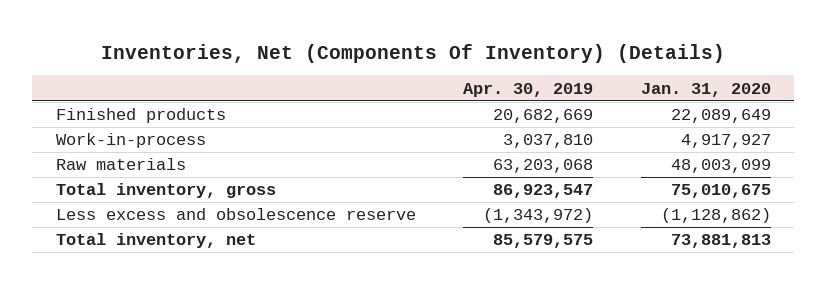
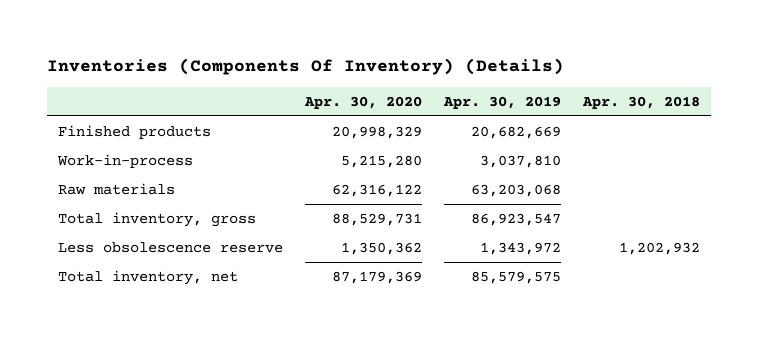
- Inventories, Net (Components Of Inventory) (Details)
+ Inventories (Components Of Inventory) (Details)
- | Apr. 30, 2019 | Jan. 31, 2020
+ | Apr. 30, 2020 | Apr. 30, 2019 | Apr. 30, 2018
- Less excess and obsolescence reserve | (1,343,972) | (1,128,862)
+ Less obsolescence reserve | 1,350,362 | 1,343,972 | 1,202,932

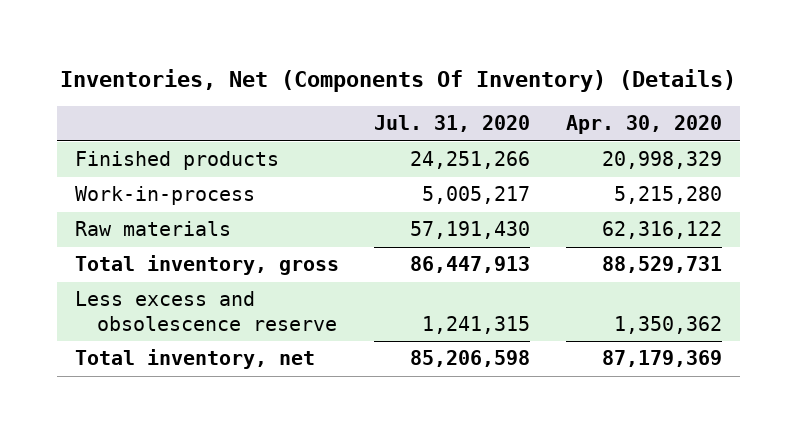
- Inventories (Components Of Inventory) (Details)
+ Inventories, Net (Components Of Inventory) (Details)
- | Apr. 30, 2020 | Apr. 30, 2019 | Apr. 30, 2018
+ | Jul. 31, 2020 | Apr. 30, 2020
- Less obsolescence reserve | 1,350,362 | 1,343,972 | 1,202,932
+ Less excess and obsolescence reserve | 1,241,315 | 1,350,362

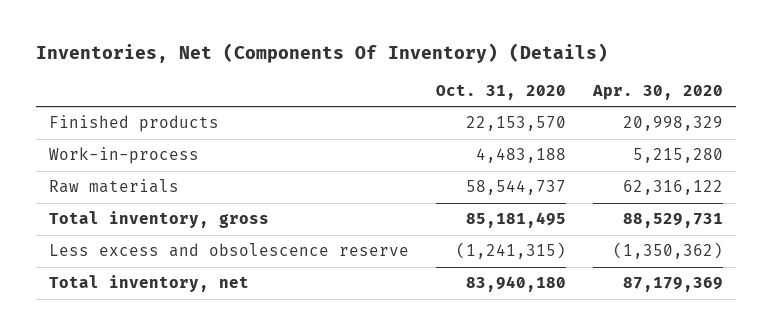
- | Jul. 31, 2020 | Apr. 30, 2020
+ | Oct. 31, 2020 | Apr. 30, 2020
- Less excess and obsolescence reserve | 1,241,315 | 1,350,362
+ Less excess and obsolescence reserve | (1,241,315) | (1,350,362)

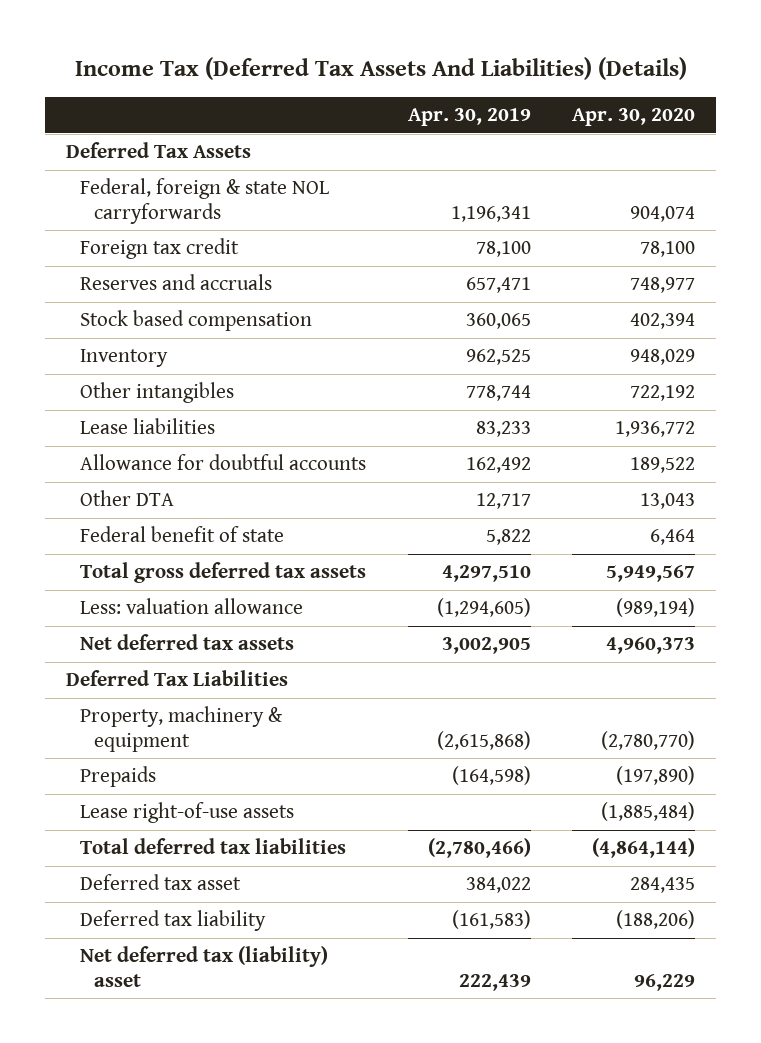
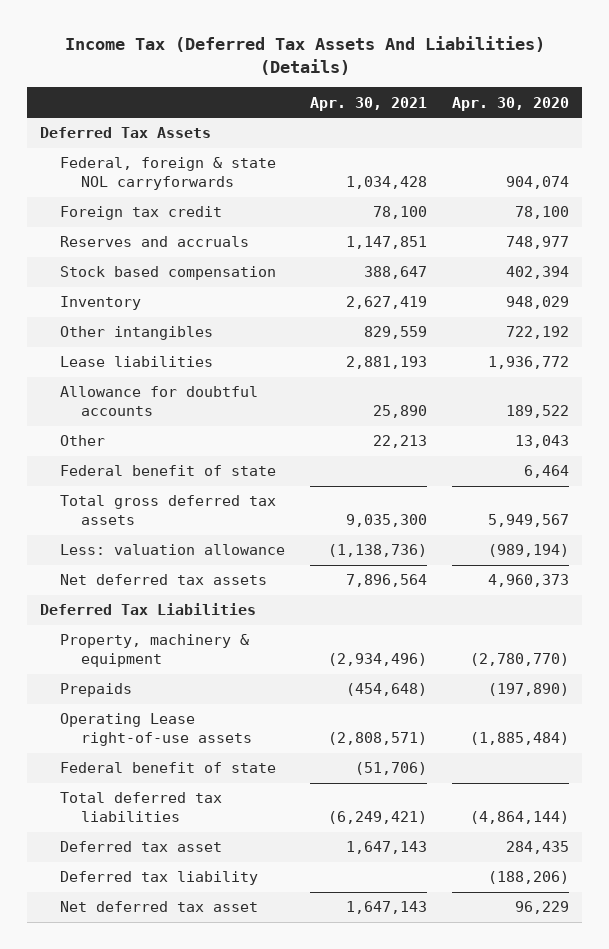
- | Apr. 30, 2019 | Apr. 30, 2020
+ | Apr. 30, 2021 | Apr. 30, 2020
- Other DTA | 12,717 | 13,043
+ Other | 22,213 | 13,043
- Lease right-of-use assets | | (1,885,484)
+ Operating Lease right-of-use assets | (2,808,571) | (1,885,484)
+ Federal benefit of state | (51,706) |
- Net deferred tax (liability) asset | 222,439 | 96,229
+ Net deferred tax asset | 1,647,143 | 96,229

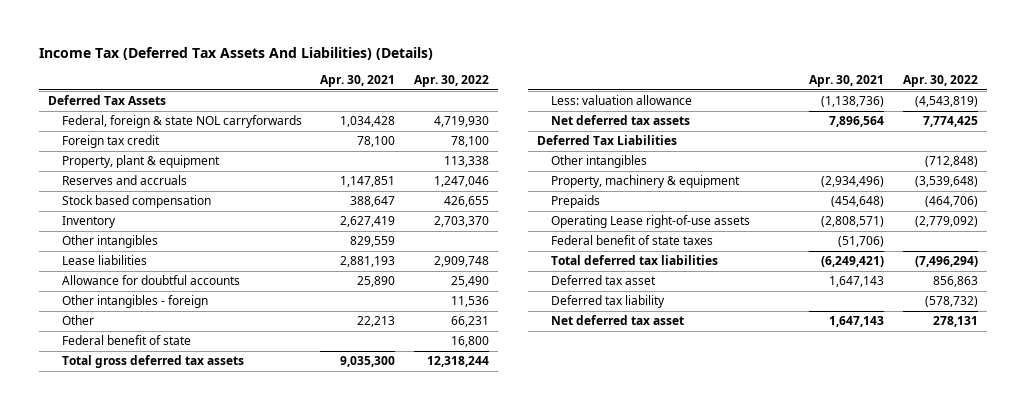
- | Apr. 30, 2021 | Apr. 30, 2020
+ | Apr. 30, 2021 | Apr. 30, 2022
+ Property, plant & equipment | | 113,338
+ Other intangibles - foreign | | 11,536
+ Other intangibles | | (712,848)
- Federal benefit of state | (51,706) |
+ Federal benefit of state taxes | (51,706) |

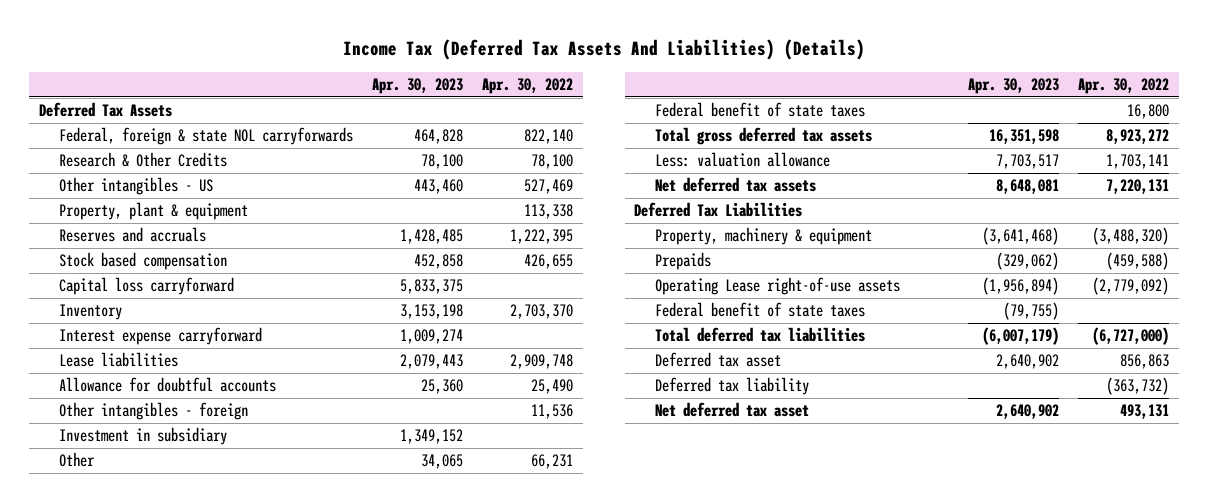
- | Apr. 30, 2021 | Apr. 30, 2022
+ | Apr. 30, 2023 | Apr. 30, 2022
- Federal, foreign & state NOL carryforwards | 1,034,428 | 4,719,930
- Foreign tax credit | 78,100 | 78,100
+ Federal, foreign & state NOL carryforwards | 464,828 | 822,140
+ Research & Other Credits | 78,100 | 78,100
+ Other intangibles - US | 443,460 | 527,469
- Reserves and accruals | 1,147,851 | 1,247,046
+ Reserves and accruals | 1,428,485 | 1,222,395
+ Capital loss carryforward | 5,833,375 |
- Other intangibles | 829,559 |
+ Interest expense carryforward | 1,009,274 |
+ Investment in subsidiary | 1,349,152 |
- Federal benefit of state | | 16,800
- Total gross deferred tax assets | 9,035,300 | 12,318,244
- Less: valuation allowance | (1,138,736) | (4,543,819)
- Net deferred tax assets | 7,896,564 | 7,774,425
+ Federal benefit of state taxes | | 16,800
+ Total gross deferred tax assets | 16,351,598 | 8,923,272
+ Less: valuation allowance | 7,703,517 | 1,703,141
+ Net deferred tax assets | 8,648,081 | 7,220,131
- Other intangibles | | (712,848)
- Property, machinery & equipment | (2,934,496) | (3,539,648)
- Prepaids | (454,648) | (464,706)
+ Property, machinery & equipment | (3,641,468) | (3,488,320)
+ Prepaids | (329,062) | (459,588)
- Total deferred tax liabilities | (6,249,421) | (7,496,294)
+ Total deferred tax liabilities | (6,007,179) | (6,727,000)
- Deferred tax liability | | (578,732)
- Net deferred tax asset | 1,647,143 | 278,131
+ Deferred tax liability | | (363,732)
+ Net deferred tax asset | 2,640,902 | 493,131

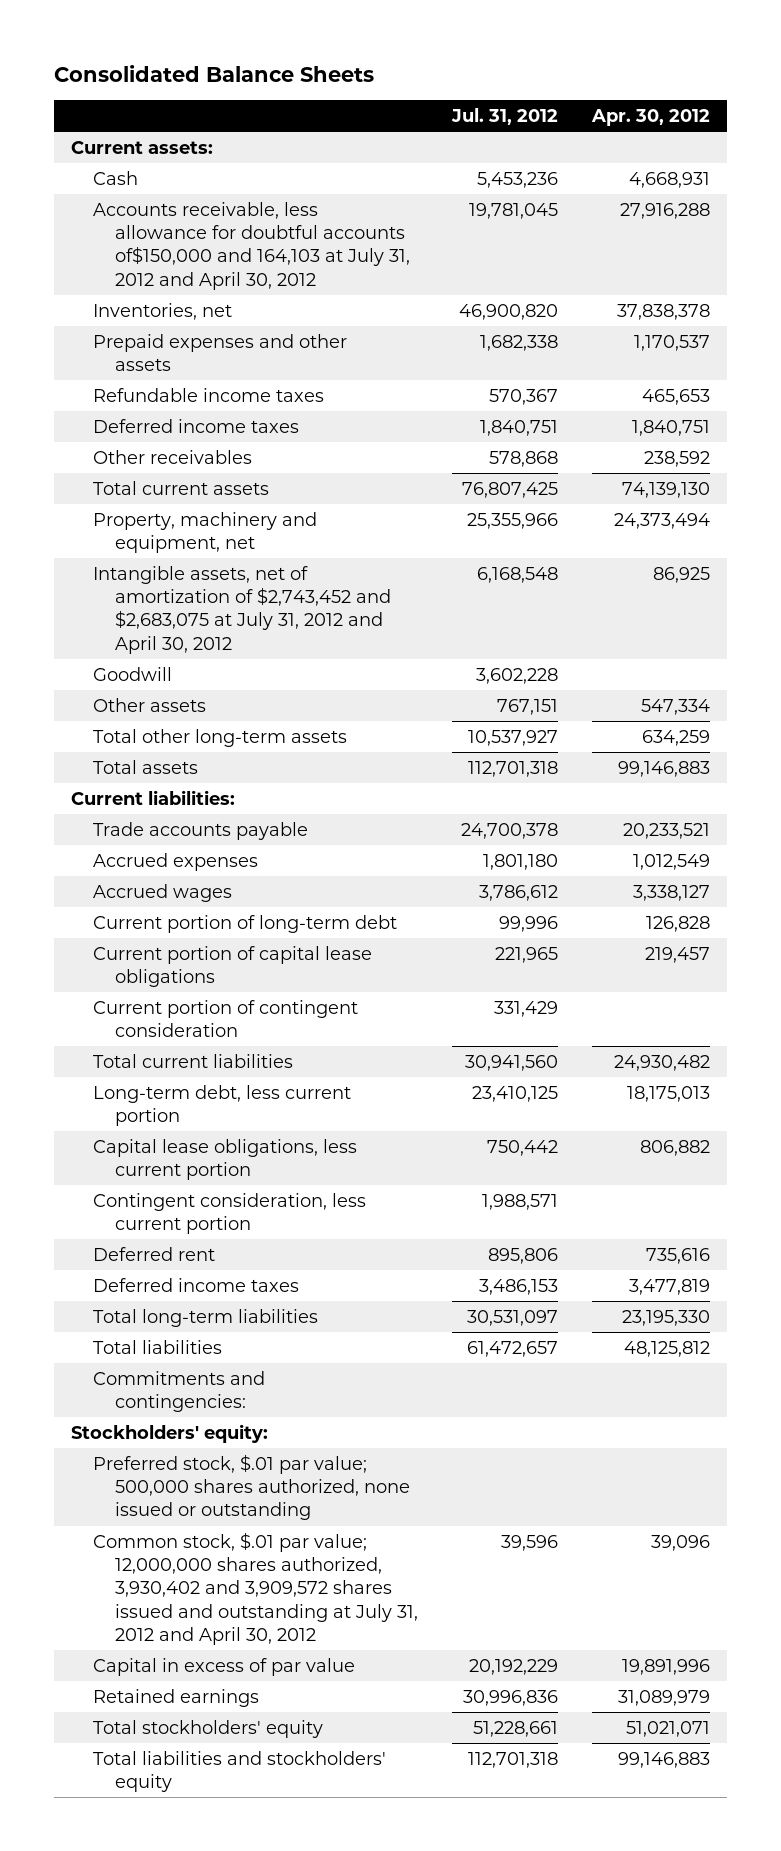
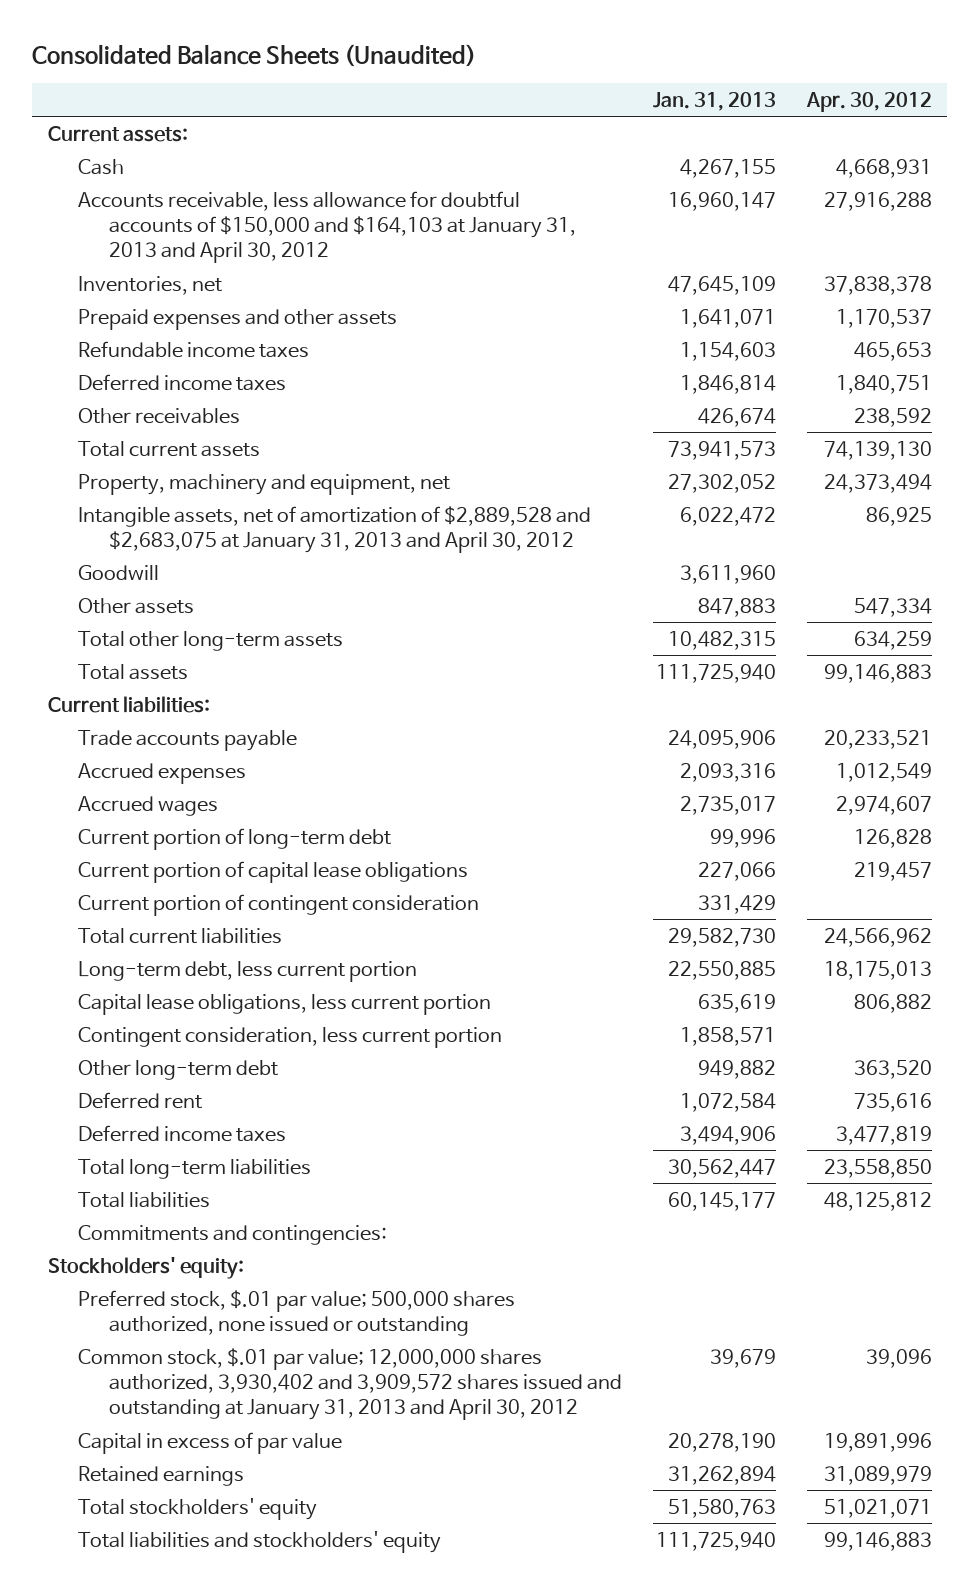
- Consolidated Balance Sheets
+ Consolidated Balance Sheets (Unaudited)
- | Jul. 31, 2012 | Apr. 30, 2012
+ | Jan. 31, 2013 | Apr. 30, 2012
- Accounts receivable, less allowance for doubtful accounts of$150,000 and 164,103 at July 31, 2012 and April 30, 2012 | 19,781,045 | 27,916,288
+ Accounts receivable, less allowance for doubtful accounts of $150,000 and $164,103 at January 31, 2013 and April 30, 2012 | 16,960,147 | 27,916,288
- Intangible assets, net of amortization of $2,743,452 and $2,683,075 at July 31, 2012 and April 30, 2012 | 6,168,548 | 86,925
+ Intangible assets, net of amortization of $2,889,528 and $2,683,075 at January 31, 2013 and April 30, 2012 | 6,022,472 | 86,925
- Accrued wages | 3,786,612 | 3,338,127
+ Accrued wages | 2,735,017 | 2,974,607
- Total current liabilities | 30,941,560 | 24,930,482
+ Total current liabilities | 29,582,730 | 24,566,962
+ Other long-term debt | 949,882 | 363,520
- Total long-term liabilities | 30,531,097 | 23,195,330
+ Total long-term liabilities | 30,562,447 | 23,558,850
- Common stock, $.01 par value; 12,000,000 shares authorized, 3,930,402 and 3,909,572 shares issued and outstanding at July 31, 2012 and April 30, 2012 | 39,596 | 39,096
+ Common stock, $.01 par value; 12,000,000 shares authorized, 3,930,402 and 3,909,572 shares issued and outstanding at January 31, 2013 and April 30, 2012 | 39,679 | 39,096

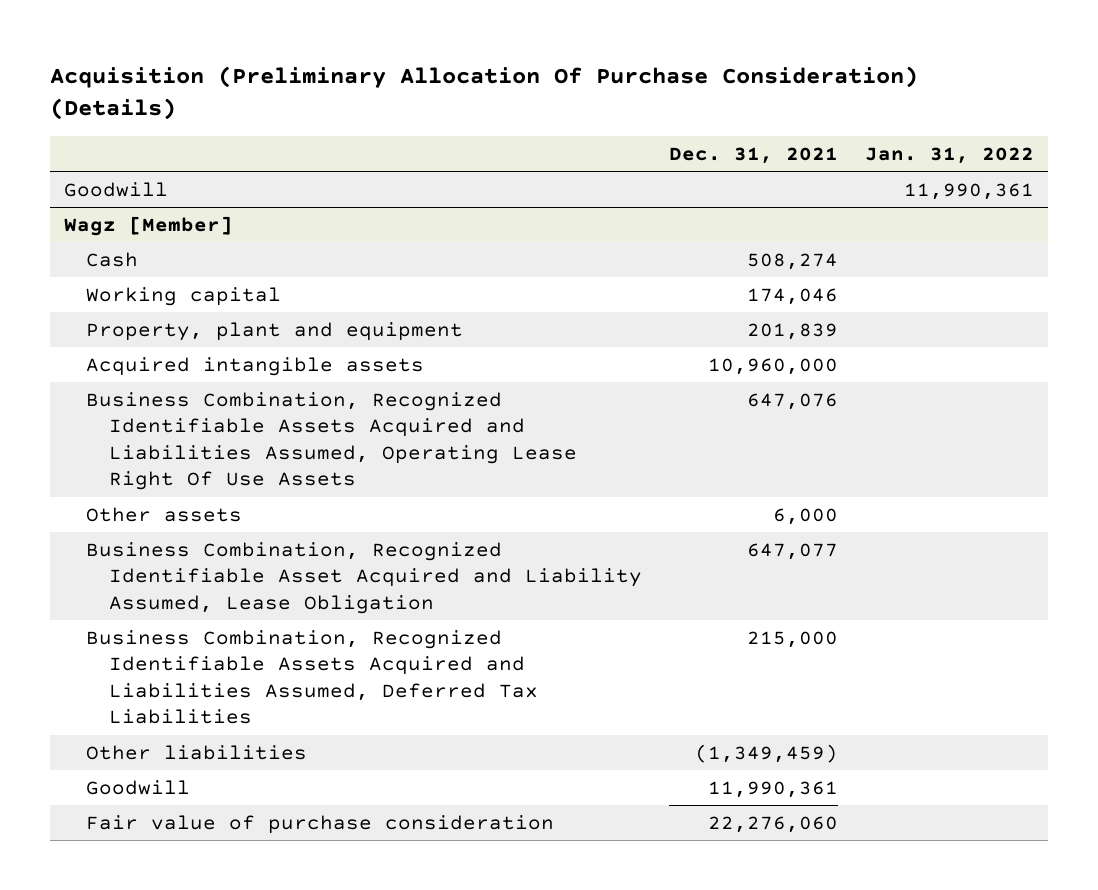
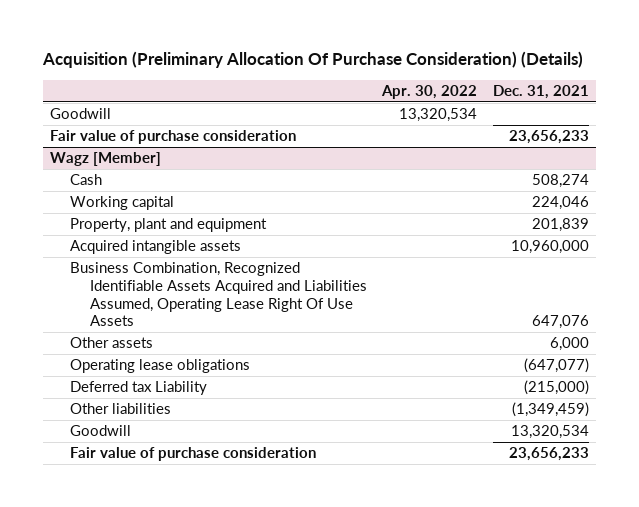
- | Dec. 31, 2021 | Jan. 31, 2022
+ | Apr. 30, 2022 | Dec. 31, 2021
+ Fair value of purchase consideration | | 23,656,233
@ Wagz [Member]
- Working capital | 174,046 |
+ Working capital | | 224,046
- Business Combination, Recognized Identifiable Asset Acquired and Liability Assumed, Lease Obligation | 647,077 |
- Business Combination, Recognized Identifiable Assets Acquired and Liabilities Assumed, Deferred Tax Liabilities | 215,000 |
+ Operating lease obligations | | (647,077)
+ Deferred tax Liability | | (215,000)
- Goodwill | 11,990,361 |
- Fair value of purchase consideration | 22,276,060 |
+ Goodwill | | 13,320,534
+ Fair value of purchase consideration | | 23,656,233

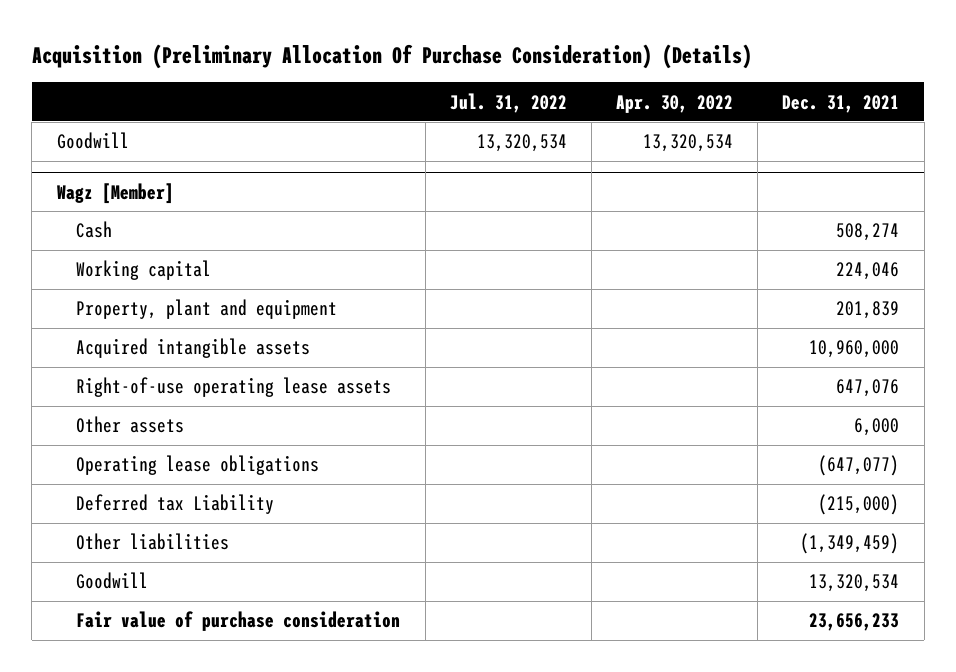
- | Apr. 30, 2022 | Dec. 31, 2021
+ | Jul. 31, 2022 | Apr. 30, 2022 | Dec. 31, 2021
- Fair value of purchase consideration | | 23,656,233
@ Wagz [Member]
- Business Combination, Recognized Identifiable Assets Acquired and Liabilities Assumed, Operating Lease Right Of Use Assets | | 647,076
+ Right-of-use operating lease assets | | | 647,076

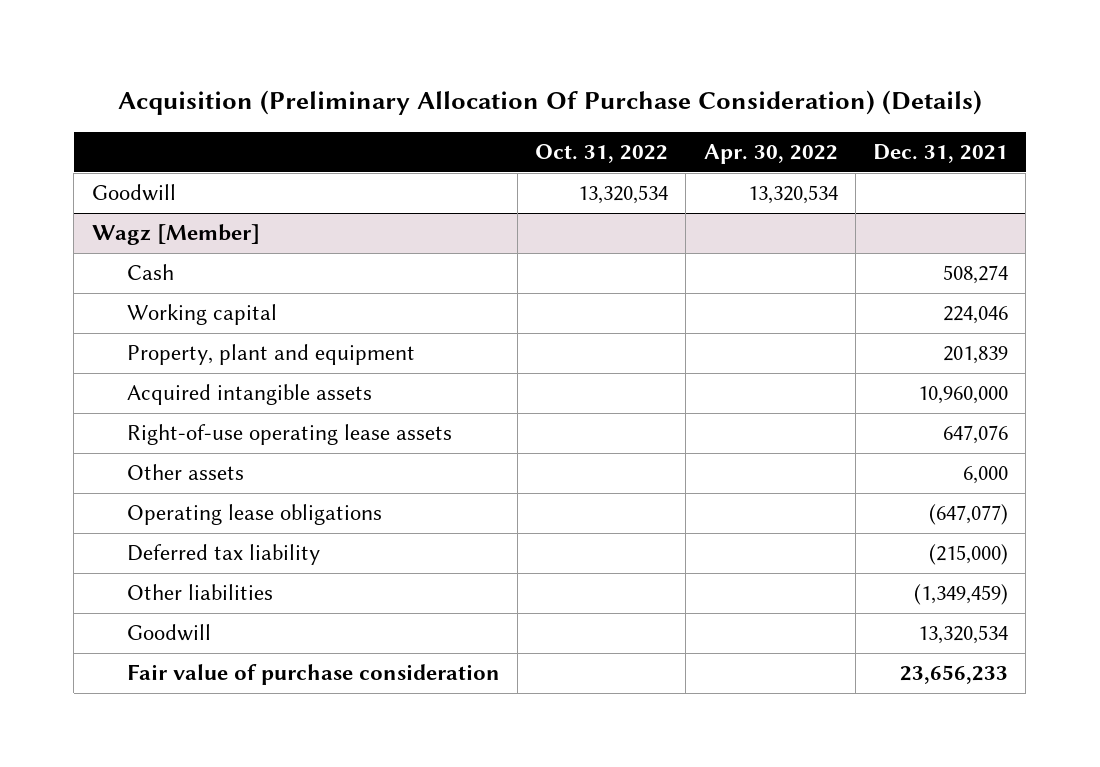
- | Jul. 31, 2022 | Apr. 30, 2022 | Dec. 31, 2021
+ | Oct. 31, 2022 | Apr. 30, 2022 | Dec. 31, 2021
@ Wagz [Member]
- Deferred tax Liability | | | (215,000)
+ Deferred tax liability | | | (215,000)

